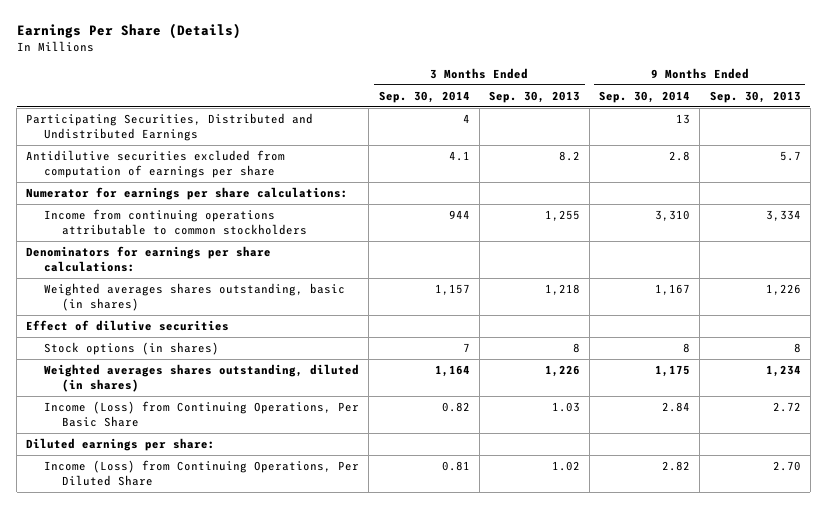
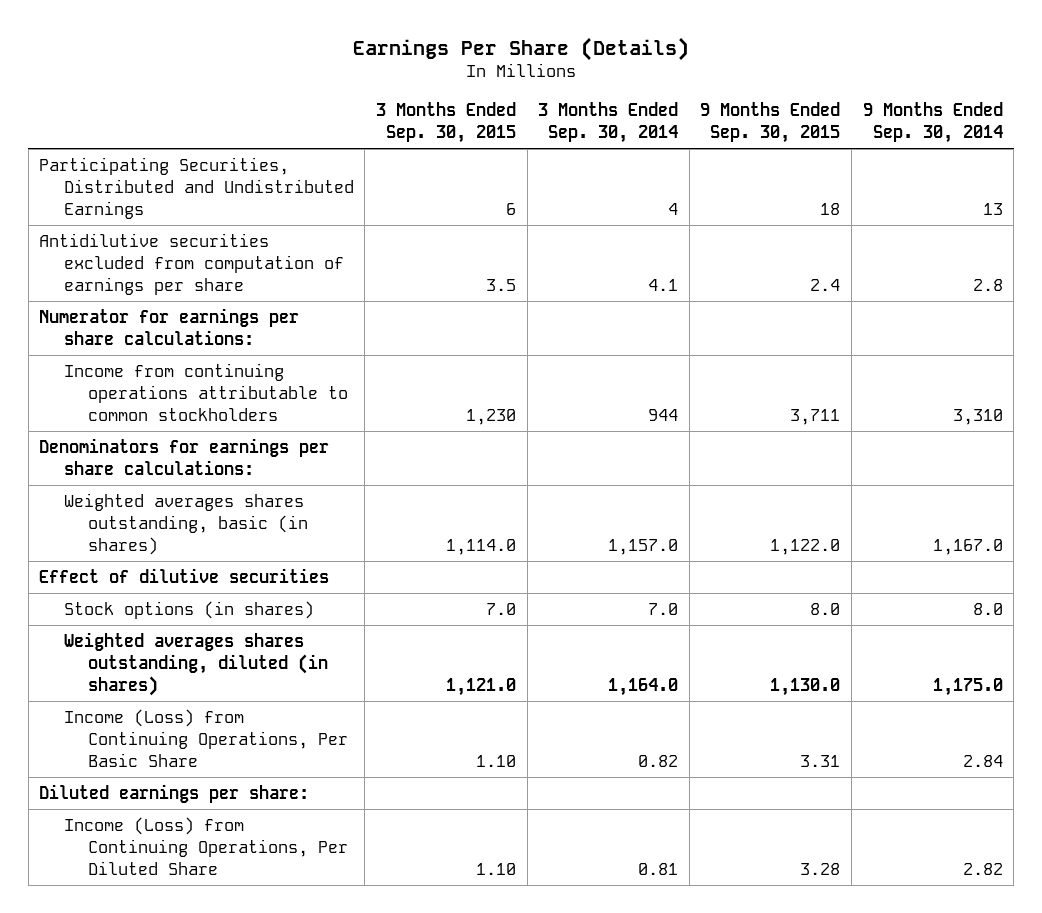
- | 3 Months Ended Sep. 30, 2014 | 3 Months Ended Sep. 30, 2013 | 9 Months Ended Sep. 30, 2014 | 9 Months Ended Sep. 30, 2013
+ | 3 Months Ended Sep. 30, 2015 | 3 Months Ended Sep. 30, 2014 | 9 Months Ended Sep. 30, 2015 | 9 Months Ended Sep. 30, 2014
- Weighted averages shares outstanding, basic (in shares) | 1,157 | 1,218 | 1,167 | 1,226
+ Weighted averages shares outstanding, basic (in shares) | 1,114.0 | 1,157.0 | 1,122.0 | 1,167.0
- Stock options (in shares) | 7 | 8 | 8 | 8
- Weighted averages shares outstanding, diluted (in shares) | 1,164 | 1,226 | 1,175 | 1,234
+ Stock options (in shares) | 7.0 | 7.0 | 8.0 | 8.0
+ Weighted averages shares outstanding, diluted (in shares) | 1,121.0 | 1,164.0 | 1,130.0 | 1,175.0

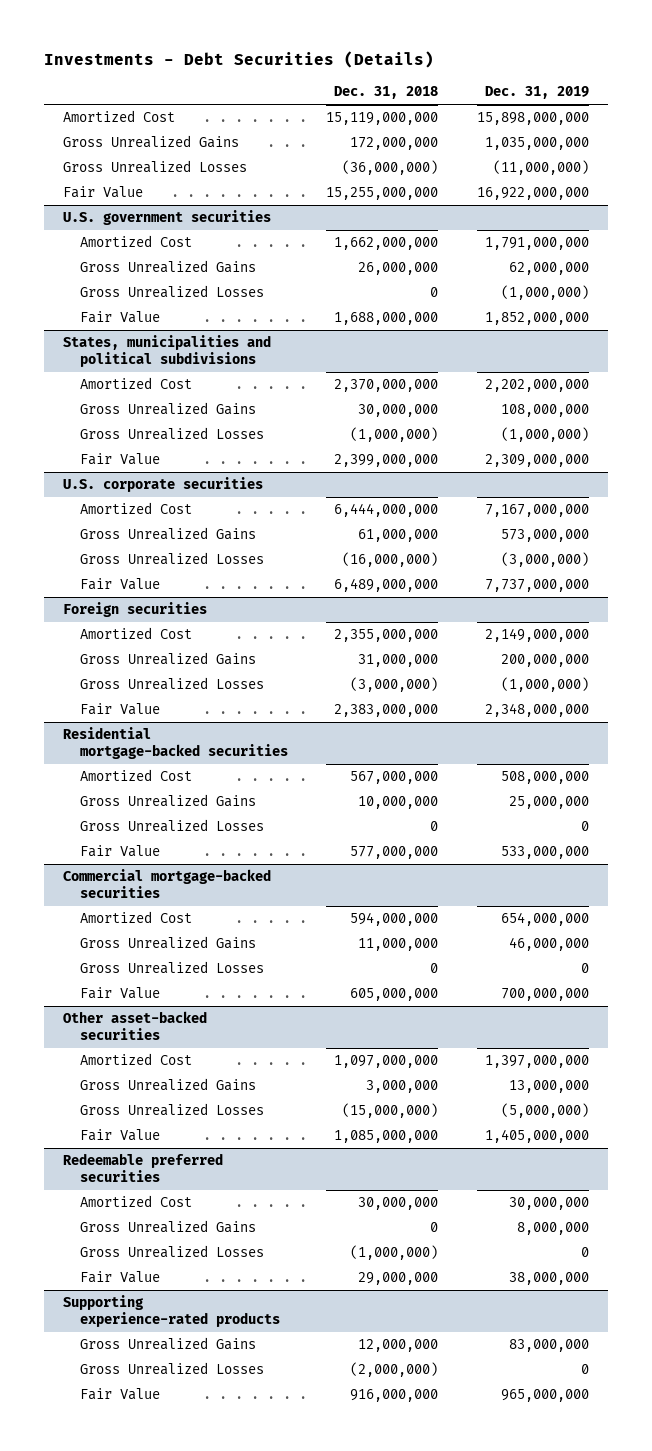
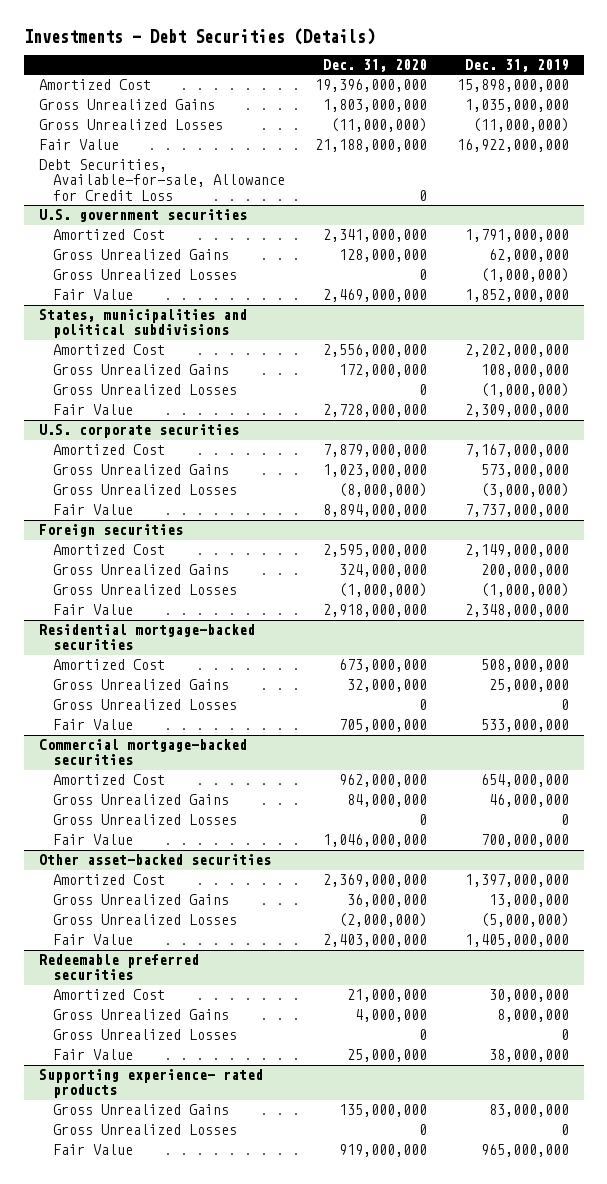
- | Dec. 31, 2018 | Dec. 31, 2019
+ | Dec. 31, 2020 | Dec. 31, 2019
+ Debt Securities, Available-for-sale, Allowance for Credit Loss | 0 |
- Supporting experience-rated products
+ Supporting experience- rated products

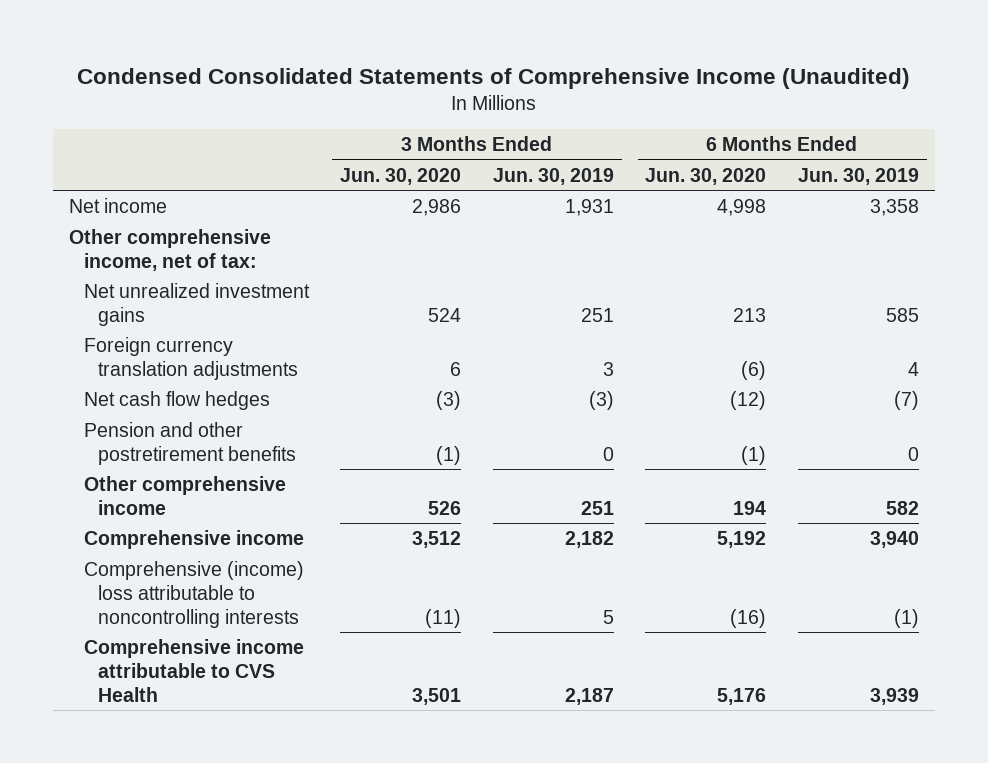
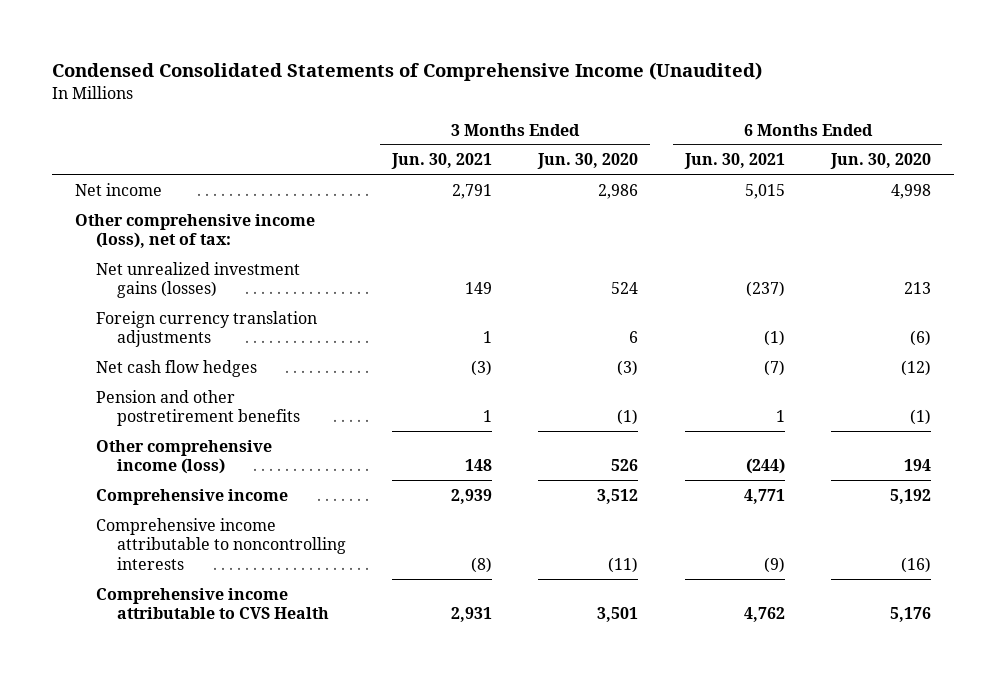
- | 3 Months Ended Jun. 30, 2020 | 3 Months Ended Jun. 30, 2019 | 6 Months Ended Jun. 30, 2020 | 6 Months Ended Jun. 30, 2019
+ | 3 Months Ended Jun. 30, 2021 | 3 Months Ended Jun. 30, 2020 | 6 Months Ended Jun. 30, 2021 | 6 Months Ended Jun. 30, 2020
- Other comprehensive income, net of tax:
- Net unrealized investment gains | 524 | 251 | 213 | 585
+ Other comprehensive income (loss), net of tax:
+ Net unrealized investment gains (losses) | 149 | 524 | (237) | 213
- Other comprehensive income | 526 | 251 | 194 | 582
+ Other comprehensive income (loss) | 148 | 526 | (244) | 194
- Comprehensive (income) loss attributable to noncontrolling interests | (11) | 5 | (16) | (1)
+ Comprehensive income attributable to noncontrolling interests | (8) | (11) | (9) | (16)

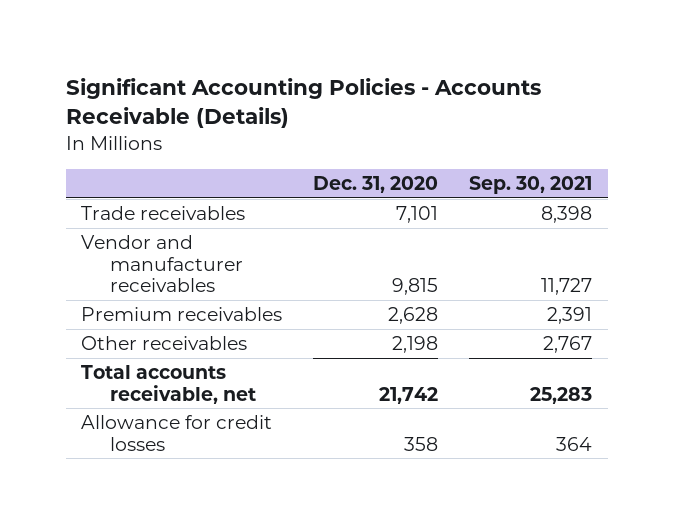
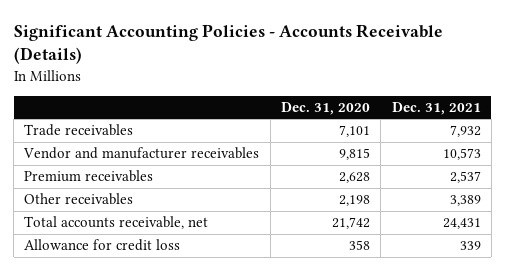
- | Dec. 31, 2020 | Sep. 30, 2021
+ | Dec. 31, 2020 | Dec. 31, 2021
- Allowance for credit losses | 358 | 364
+ Allowance for credit loss | 358 | 339

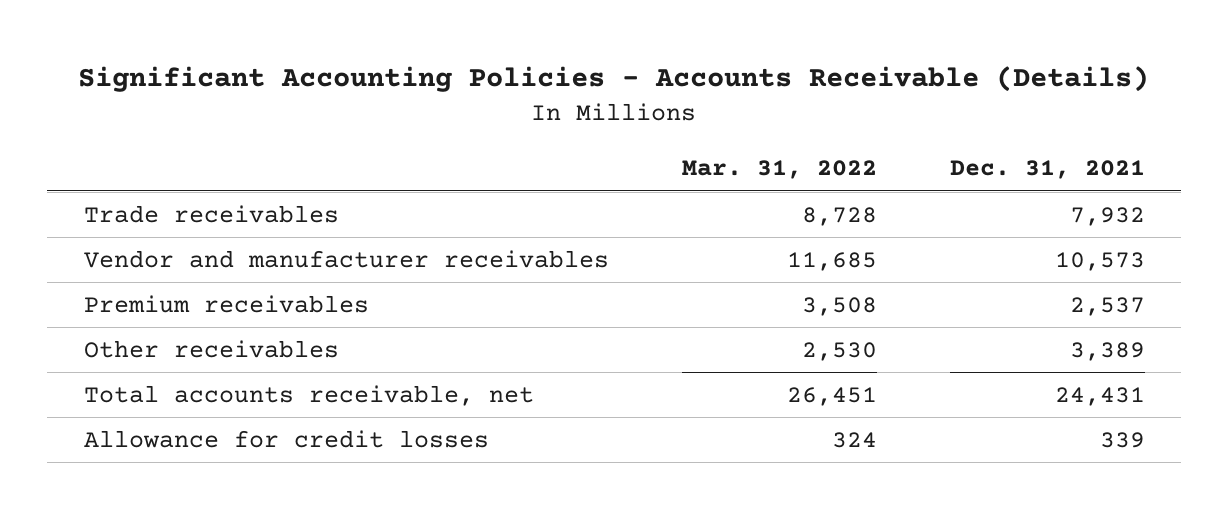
- | Dec. 31, 2020 | Dec. 31, 2021
+ | Mar. 31, 2022 | Dec. 31, 2021
- Allowance for credit loss | 358 | 339
+ Allowance for credit losses | 324 | 339

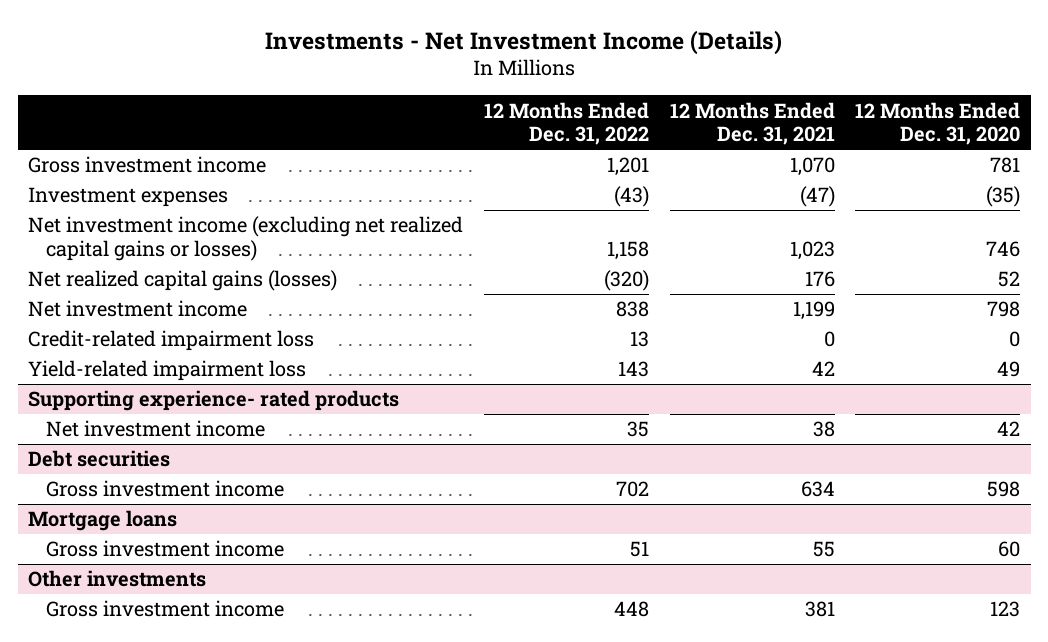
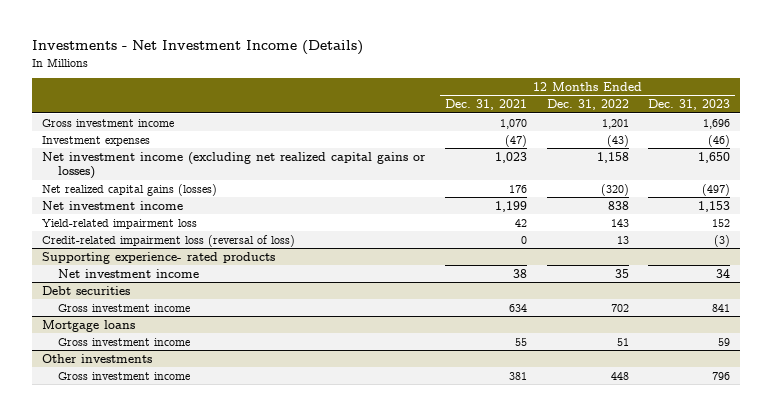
- | 12 Months Ended Dec. 31, 2022 | 12 Months Ended Dec. 31, 2021 | 12 Months Ended Dec. 31, 2020
+ | 12 Months Ended Dec. 31, 2021 | 12 Months Ended Dec. 31, 2022 | 12 Months Ended Dec. 31, 2023
- Credit-related impairment loss | 13 | 0 | 0
+ Credit-related impairment loss (reversal of loss) | 0 | 13 | (3)

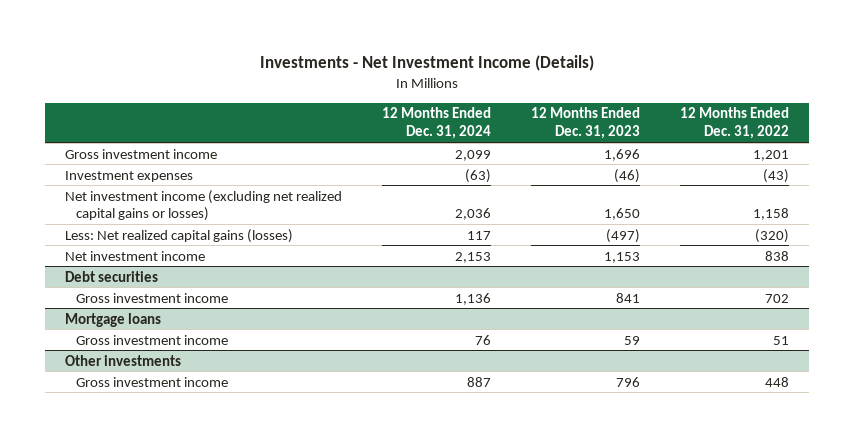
- | 12 Months Ended Dec. 31, 2021 | 12 Months Ended Dec. 31, 2022 | 12 Months Ended Dec. 31, 2023
+ | 12 Months Ended Dec. 31, 2024 | 12 Months Ended Dec. 31, 2023 | 12 Months Ended Dec. 31, 2022
- Net realized capital gains (losses) | 176 | (320) | (497)
+ Less: Net realized capital gains (losses) | 117 | (497) | (320)
- Yield-related impairment loss | 42 | 143 | 152
- Credit-related impairment loss (reversal of loss) | 0 | 13 | (3)
- Supporting experience- rated products
- Net investment income | 38 | 35 | 34

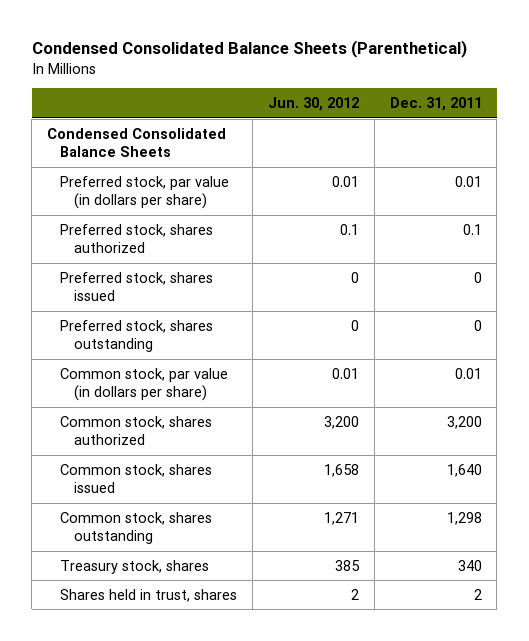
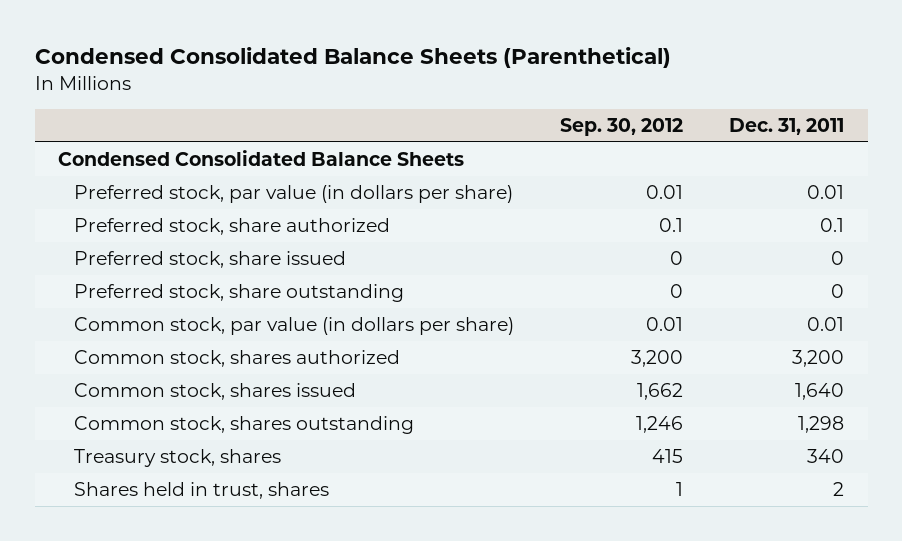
- | Jun. 30, 2012 | Dec. 31, 2011
+ | Sep. 30, 2012 | Dec. 31, 2011
- Preferred stock, shares authorized | 0.1 | 0.1
- Preferred stock, shares issued | 0 | 0
- Preferred stock, shares outstanding | 0 | 0
+ Preferred stock, share authorized | 0.1 | 0.1
+ Preferred stock, share issued | 0 | 0
+ Preferred stock, share outstanding | 0 | 0

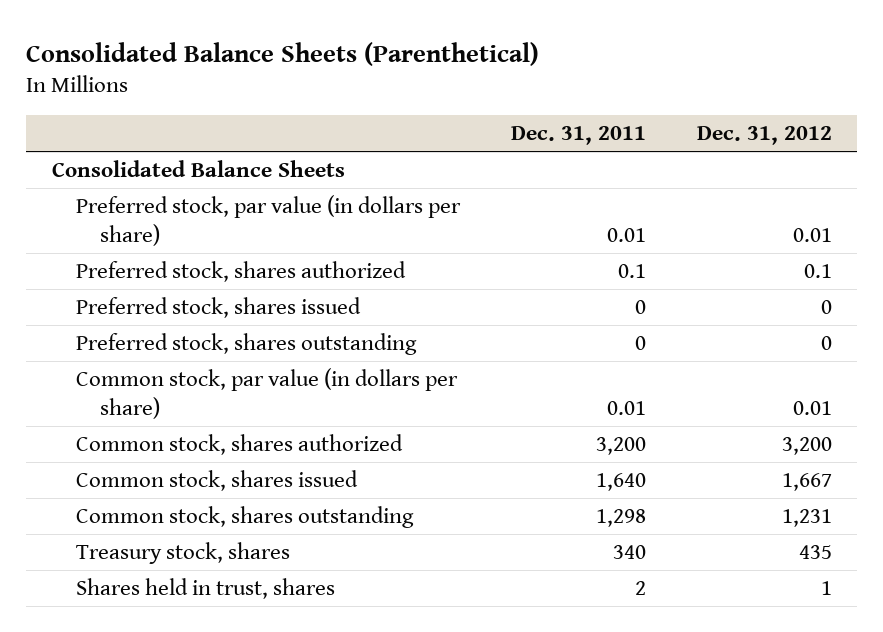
- Condensed Consolidated Balance Sheets (Parenthetical)
+ Consolidated Balance Sheets (Parenthetical)
- | Sep. 30, 2012 | Dec. 31, 2011
+ | Dec. 31, 2011 | Dec. 31, 2012
- Condensed Consolidated Balance Sheets
+ Consolidated Balance Sheets
- Preferred stock, share authorized | 0.1 | 0.1
- Preferred stock, share issued | 0 | 0
- Preferred stock, share outstanding | 0 | 0
+ Preferred stock, shares authorized | 0.1 | 0.1
+ Preferred stock, shares issued | 0 | 0
+ Preferred stock, shares outstanding | 0 | 0

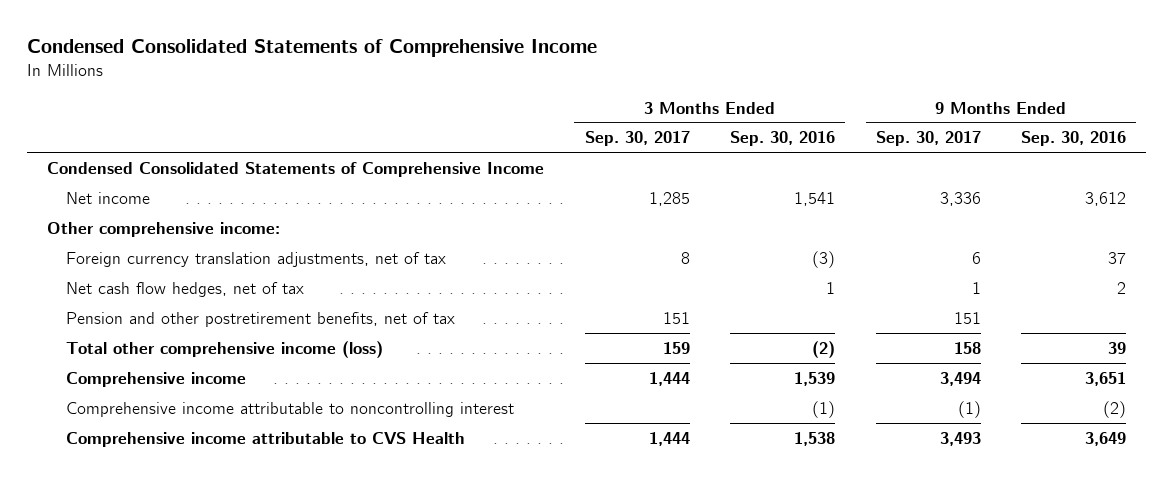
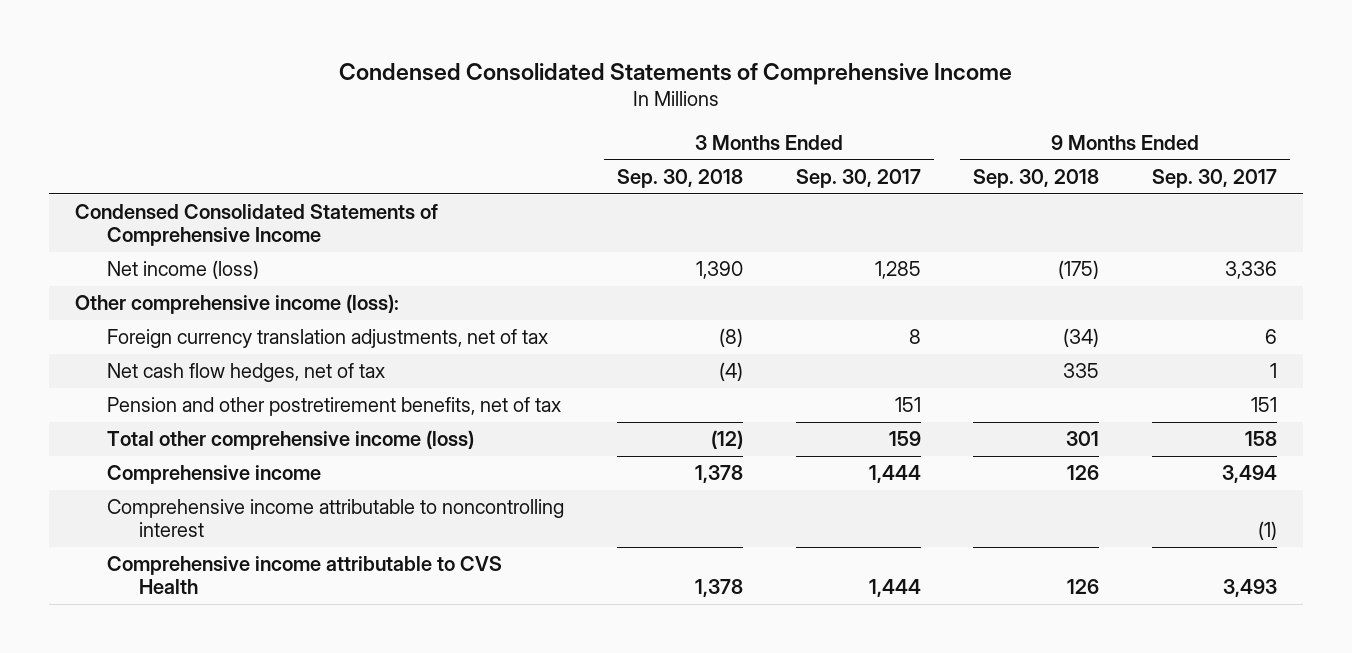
- | 3 Months Ended Sep. 30, 2017 | 3 Months Ended Sep. 30, 2016 | 9 Months Ended Sep. 30, 2017 | 9 Months Ended Sep. 30, 2016
+ | 3 Months Ended Sep. 30, 2018 | 3 Months Ended Sep. 30, 2017 | 9 Months Ended Sep. 30, 2018 | 9 Months Ended Sep. 30, 2017
- Net income | 1,285 | 1,541 | 3,336 | 3,612
- Other comprehensive income:
+ Net income (loss) | 1,390 | 1,285 | (175) | 3,336
+ Other comprehensive income (loss):

